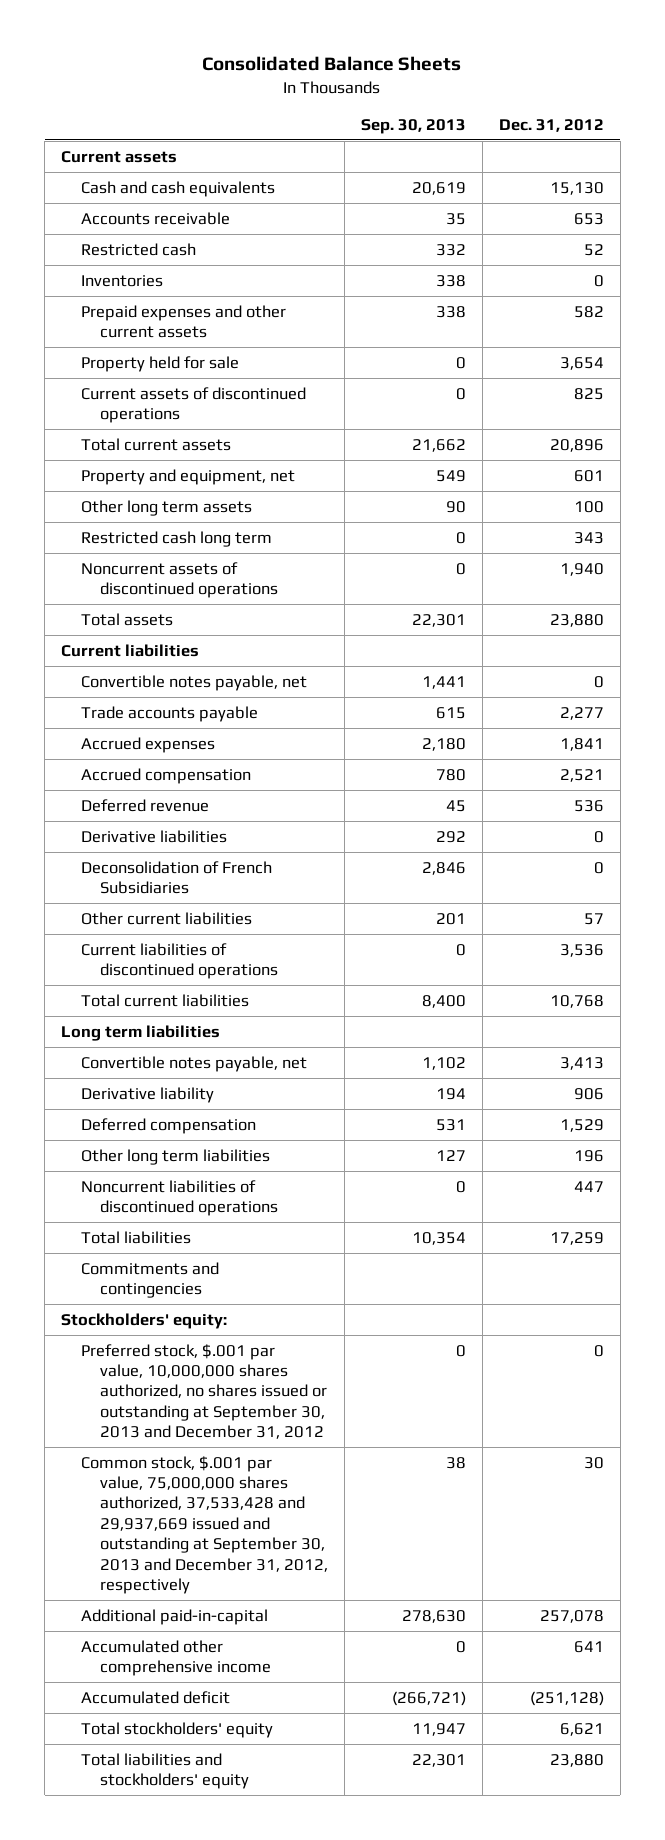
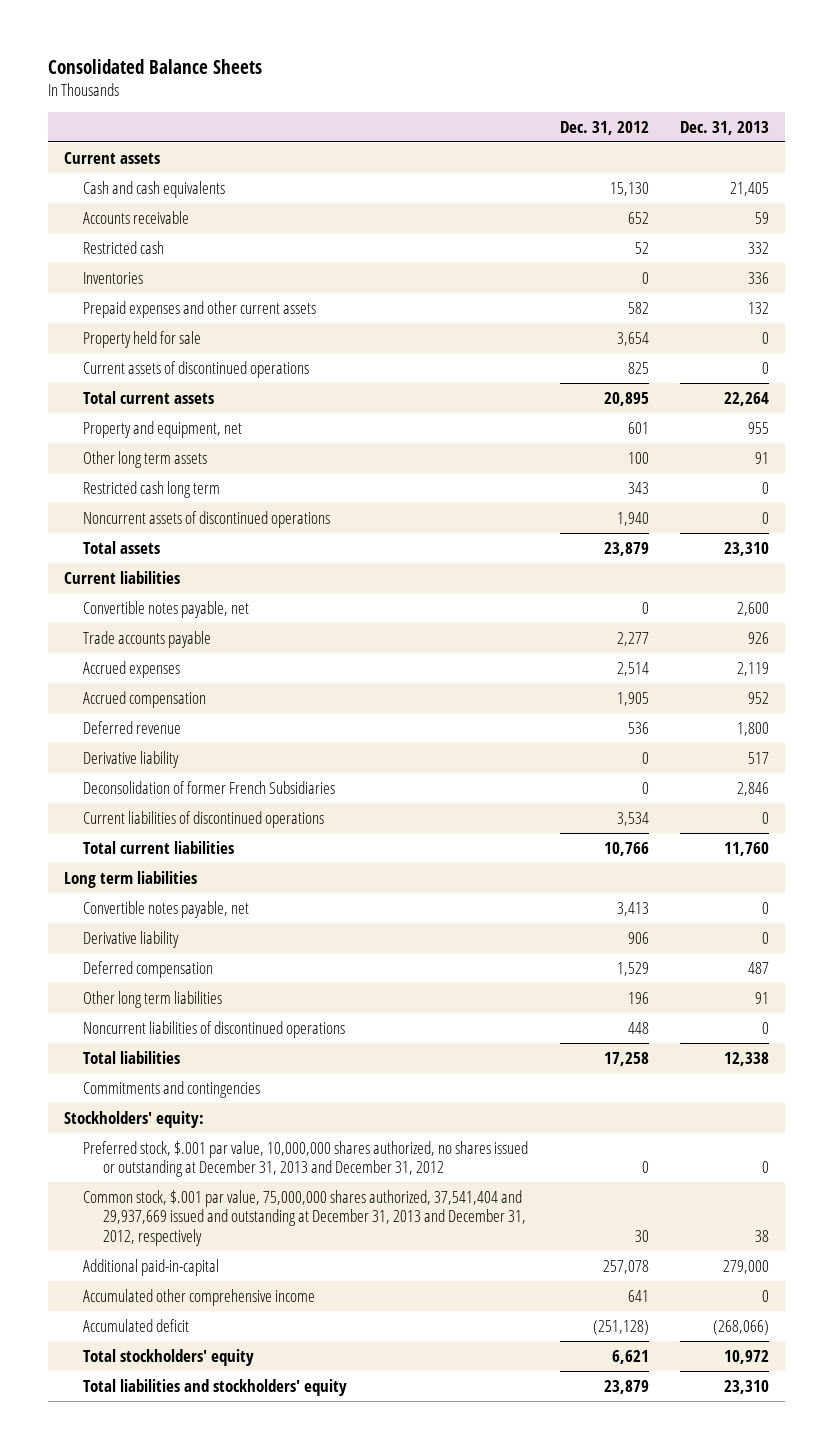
- | Sep. 30, 2013 | Dec. 31, 2012
+ | Dec. 31, 2012 | Dec. 31, 2013
- Accounts receivable | 35 | 653
+ Accounts receivable | 652 | 59
- Total current assets | 21,662 | 20,896
+ Total current assets | 20,895 | 22,264
- Total assets | 22,301 | 23,880
+ Total assets | 23,879 | 23,310
- Accrued expenses | 2,180 | 1,841
- Accrued compensation | 780 | 2,521
+ Accrued expenses | 2,514 | 2,119
+ Accrued compensation | 1,905 | 952
- Derivative liabilities | 292 | 0
- Deconsolidation of French Subsidiaries | 2,846 | 0
- Other current liabilities | 201 | 57
- Current liabilities of discontinued operations | 0 | 3,536
- Total current liabilities | 8,400 | 10,768
+ Derivative liability | 0 | 517
+ Deconsolidation of former French Subsidiaries | 0 | 2,846
+ Current liabilities of discontinued operations | 3,534 | 0
+ Total current liabilities | 10,766 | 11,760
- Noncurrent liabilities of discontinued operations | 0 | 447
- Total liabilities | 10,354 | 17,259
+ Noncurrent liabilities of discontinued operations | 448 | 0
+ Total liabilities | 17,258 | 12,338
- Preferred stock, $.001 par value, 10,000,000 shares authorized, no shares issued or outstanding at September 30, 2013 and December 31, 2012 | 0 | 0
- Common stock, $.001 par value, 75,000,000 shares authorized, 37,533,428 and 29,937,669 issued and outstanding at September 30, 2013 and December 31, 2012, respectively | 38 | 30
+ Preferred stock, $.001 par value, 10,000,000 shares authorized, no shares issued or outstanding at December 31, 2013 and December 31, 2012 | 0 | 0
+ Common stock, $.001 par value, 75,000,000 shares authorized, 37,541,404 and 29,937,669 issued and outstanding at December 31, 2013 and December 31, 2012, respectively | 30 | 38
- Total liabilities and stockholders' equity | 22,301 | 23,880
+ Total liabilities and stockholders' equity | 23,879 | 23,310

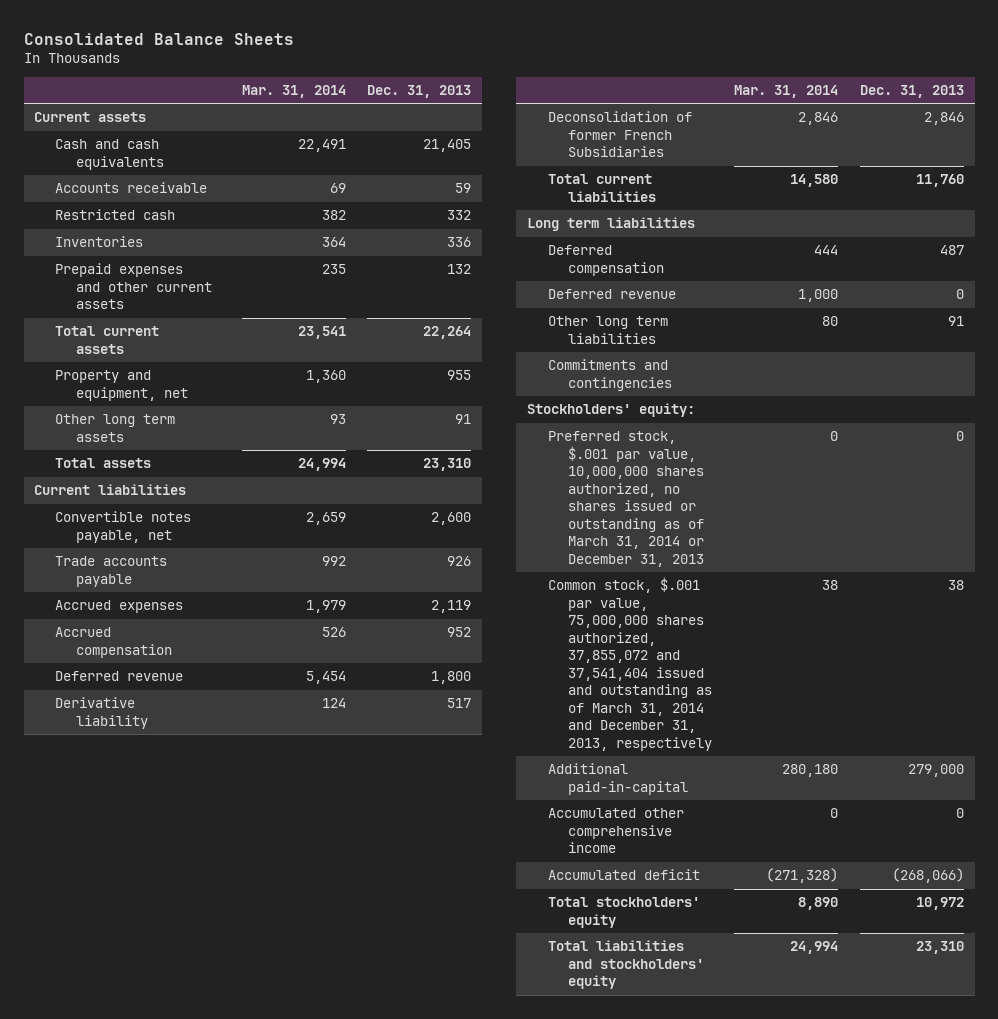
- | Dec. 31, 2012 | Dec. 31, 2013
+ | Mar. 31, 2014 | Dec. 31, 2013
- Property held for sale | 3,654 | 0
- Current assets of discontinued operations | 825 | 0
- Restricted cash long term | 343 | 0
- Noncurrent assets of discontinued operations | 1,940 | 0
- Current liabilities of discontinued operations | 3,534 | 0
- Convertible notes payable, net | 3,413 | 0
- Derivative liability | 906 | 0
+ Deferred revenue | 1,000 | 0
- Noncurrent liabilities of discontinued operations | 448 | 0
- Total liabilities | 17,258 | 12,338
- Preferred stock, $.001 par value, 10,000,000 shares authorized, no shares issued or outstanding at December 31, 2013 and December 31, 2012 | 0 | 0
- Common stock, $.001 par value, 75,000,000 shares authorized, 37,541,404 and 29,937,669 issued and outstanding at December 31, 2013 and December 31, 2012, respectively | 30 | 38
+ Preferred stock, $.001 par value, 10,000,000 shares authorized, no shares issued or outstanding as of March 31, 2014 or December 31, 2013 | 0 | 0
+ Common stock, $.001 par value, 75,000,000 shares authorized, 37,855,072 and 37,541,404 issued and outstanding as of March 31, 2014 and December 31, 2013, respectively | 38 | 38

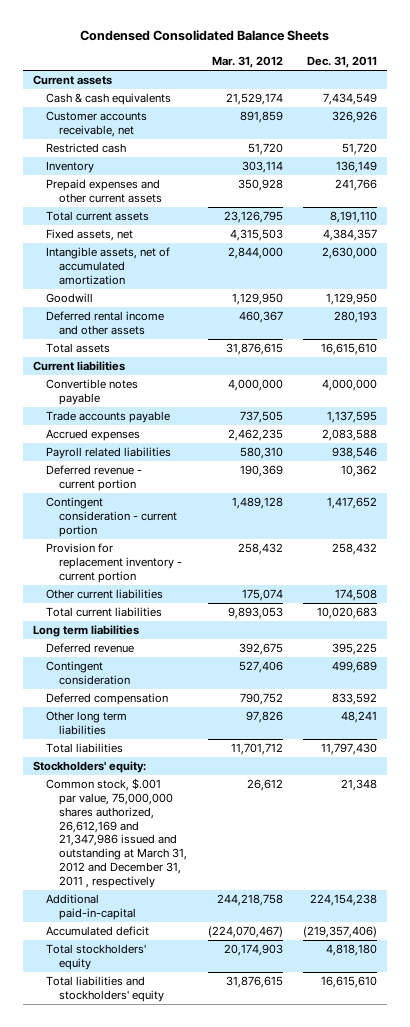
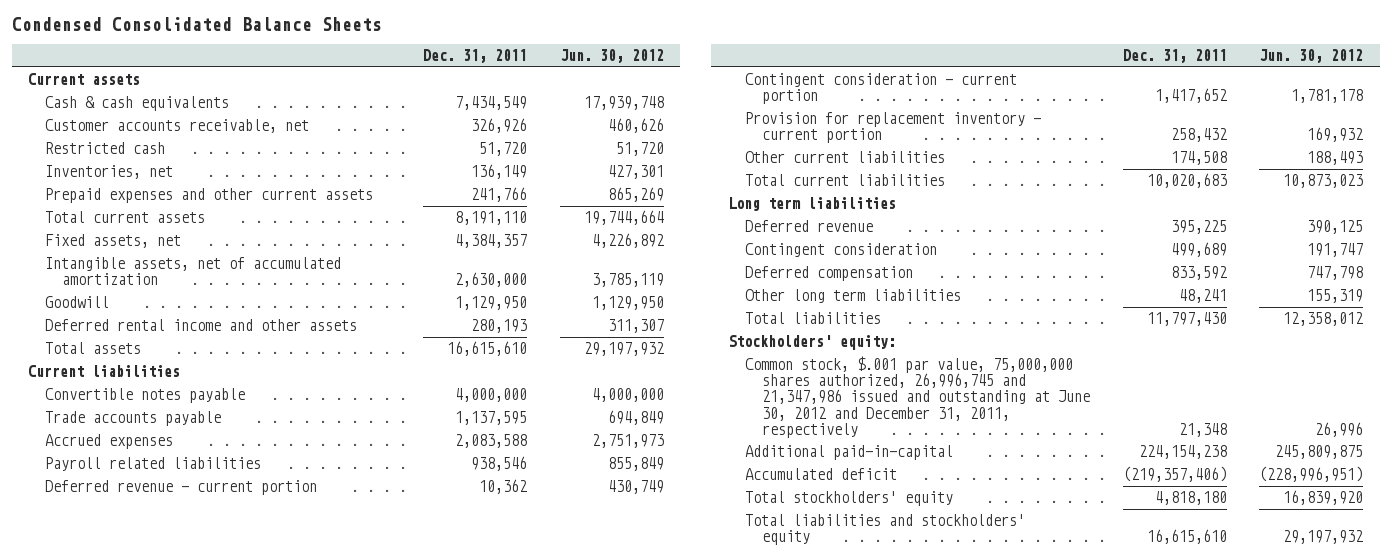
- | Mar. 31, 2012 | Dec. 31, 2011
+ | Dec. 31, 2011 | Jun. 30, 2012
- Inventory | 303,114 | 136,149
+ Inventories, net | 136,149 | 427,301
- Common stock, $.001 par value, 75,000,000 shares authorized, 26,612,169 and 21,347,986 issued and outstanding at March 31, 2012 and December 31, 2011 , respectively | 26,612 | 21,348
+ Common stock, $.001 par value, 75,000,000 shares authorized, 26,996,745 and 21,347,986 issued and outstanding at June 30, 2012 and December 31, 2011, respectively | 21,348 | 26,996

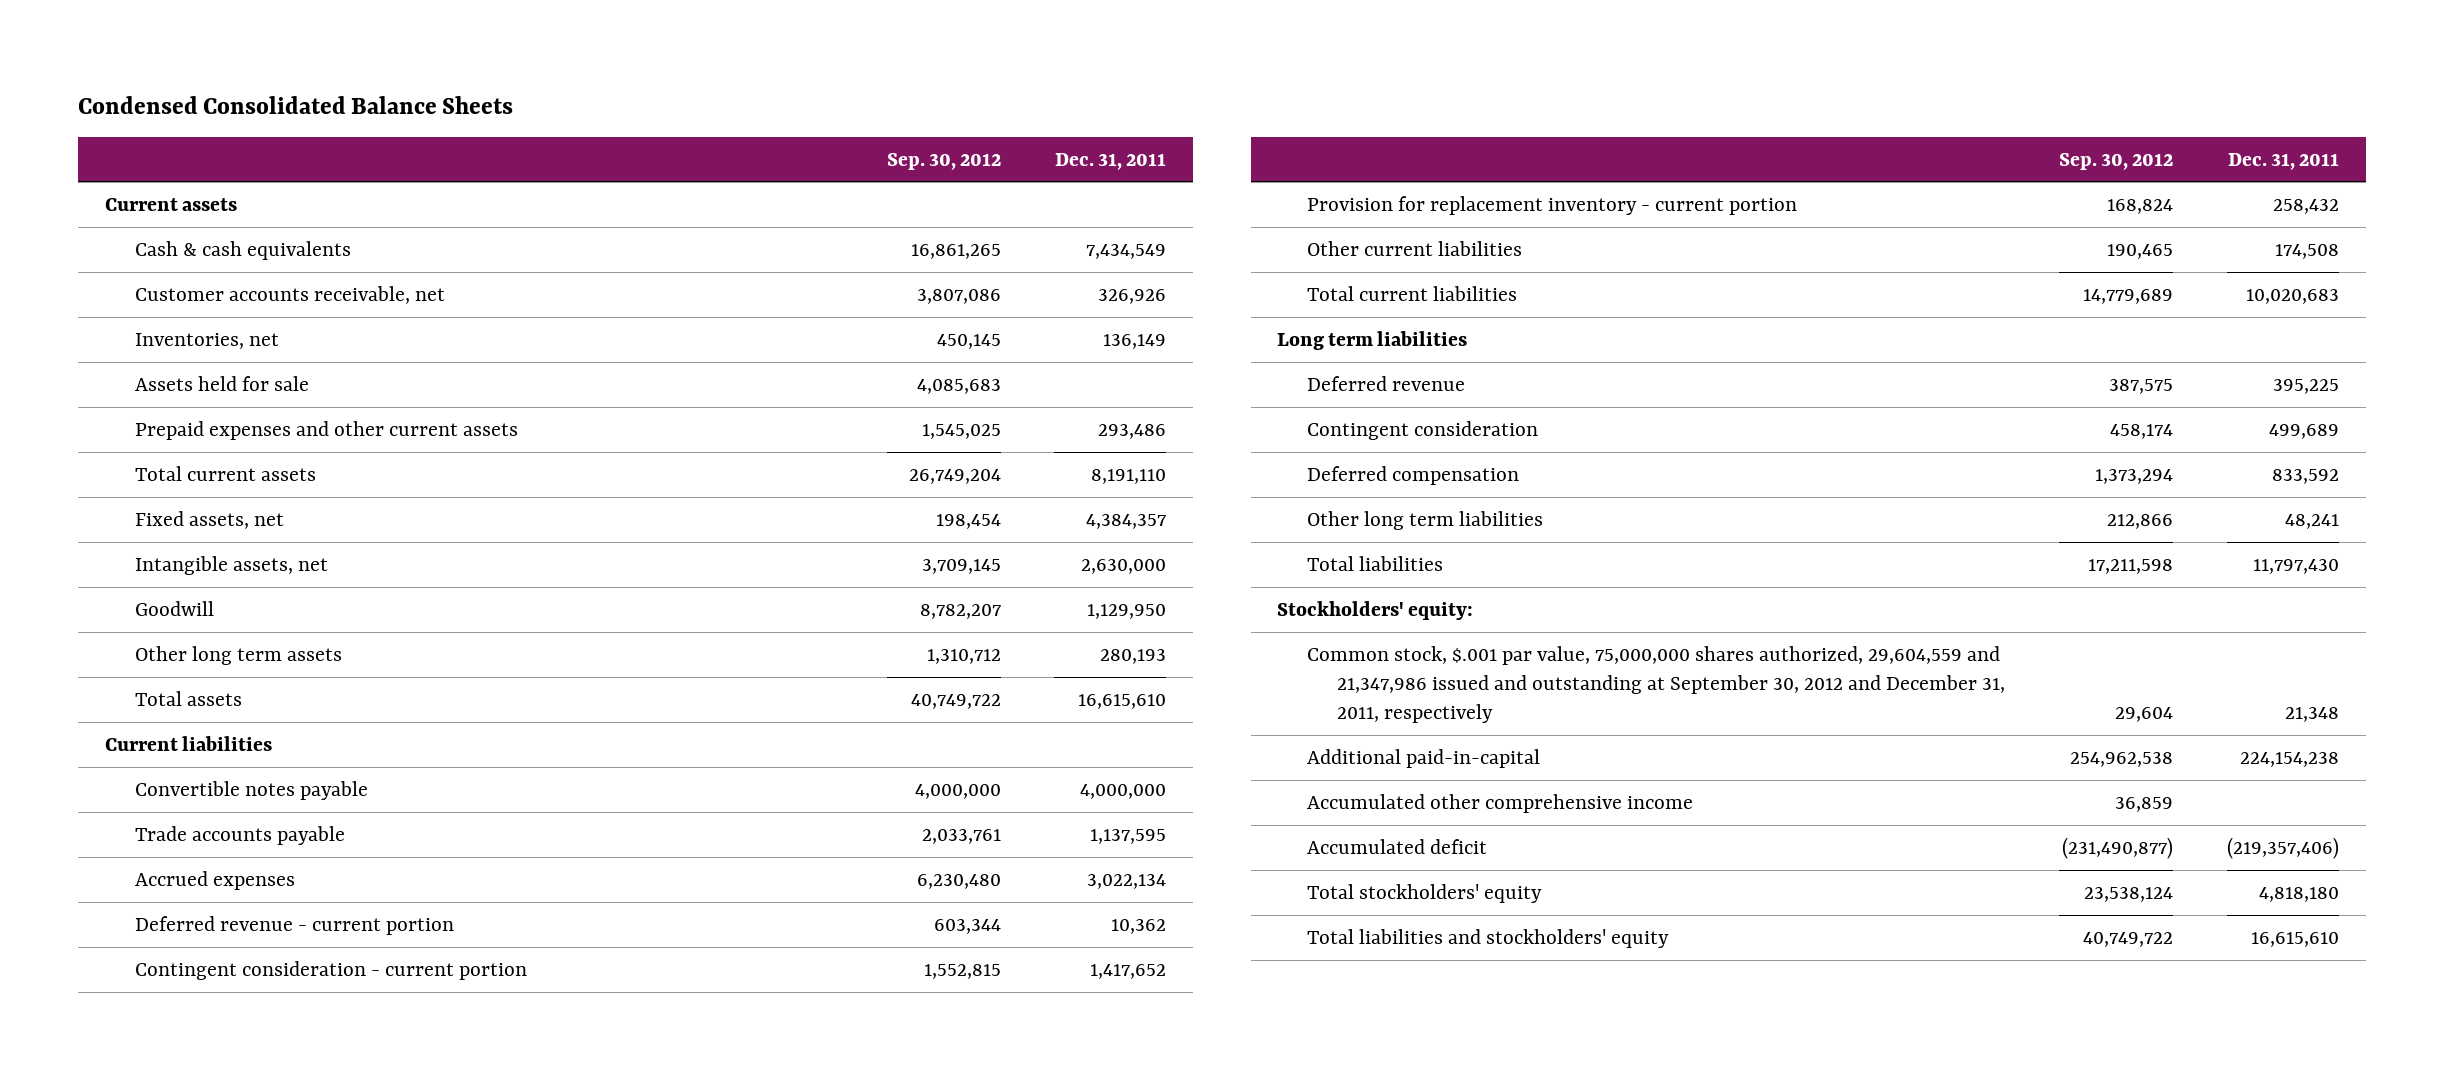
- | Dec. 31, 2011 | Jun. 30, 2012
+ | Sep. 30, 2012 | Dec. 31, 2011
- Restricted cash | 51,720 | 51,720
- Prepaid expenses and other current assets | 241,766 | 865,269
+ Assets held for sale | 4,085,683 |
+ Prepaid expenses and other current assets | 1,545,025 | 293,486
- Intangible assets, net of accumulated amortization | 2,630,000 | 3,785,119
+ Intangible assets, net | 3,709,145 | 2,630,000
- Deferred rental income and other assets | 280,193 | 311,307
+ Other long term assets | 1,310,712 | 280,193
- Accrued expenses | 2,083,588 | 2,751,973
- Payroll related liabilities | 938,546 | 855,849
+ Accrued expenses | 6,230,480 | 3,022,134
- Common stock, $.001 par value, 75,000,000 shares authorized, 26,996,745 and 21,347,986 issued and outstanding at June 30, 2012 and December 31, 2011, respectively | 21,348 | 26,996
+ Common stock, $.001 par value, 75,000,000 shares authorized, 29,604,559 and 21,347,986 issued and outstanding at September 30, 2012 and December 31, 2011, respectively | 29,604 | 21,348
+ Accumulated other comprehensive income | 36,859 |

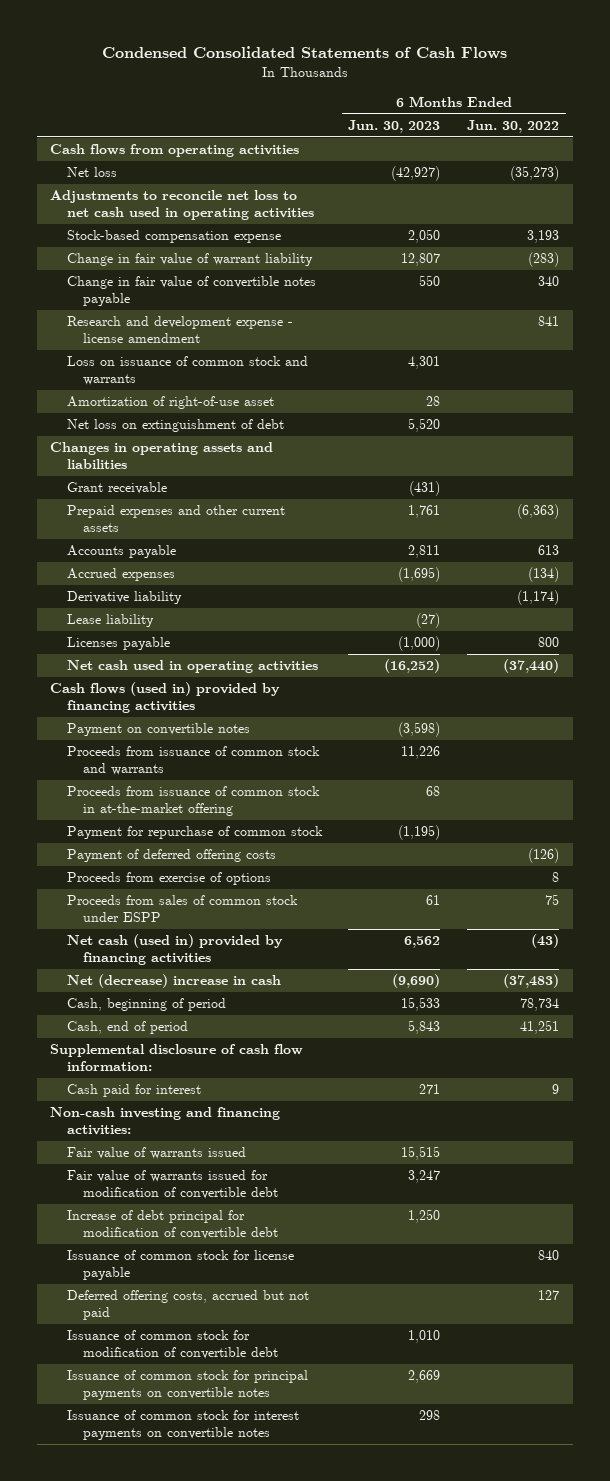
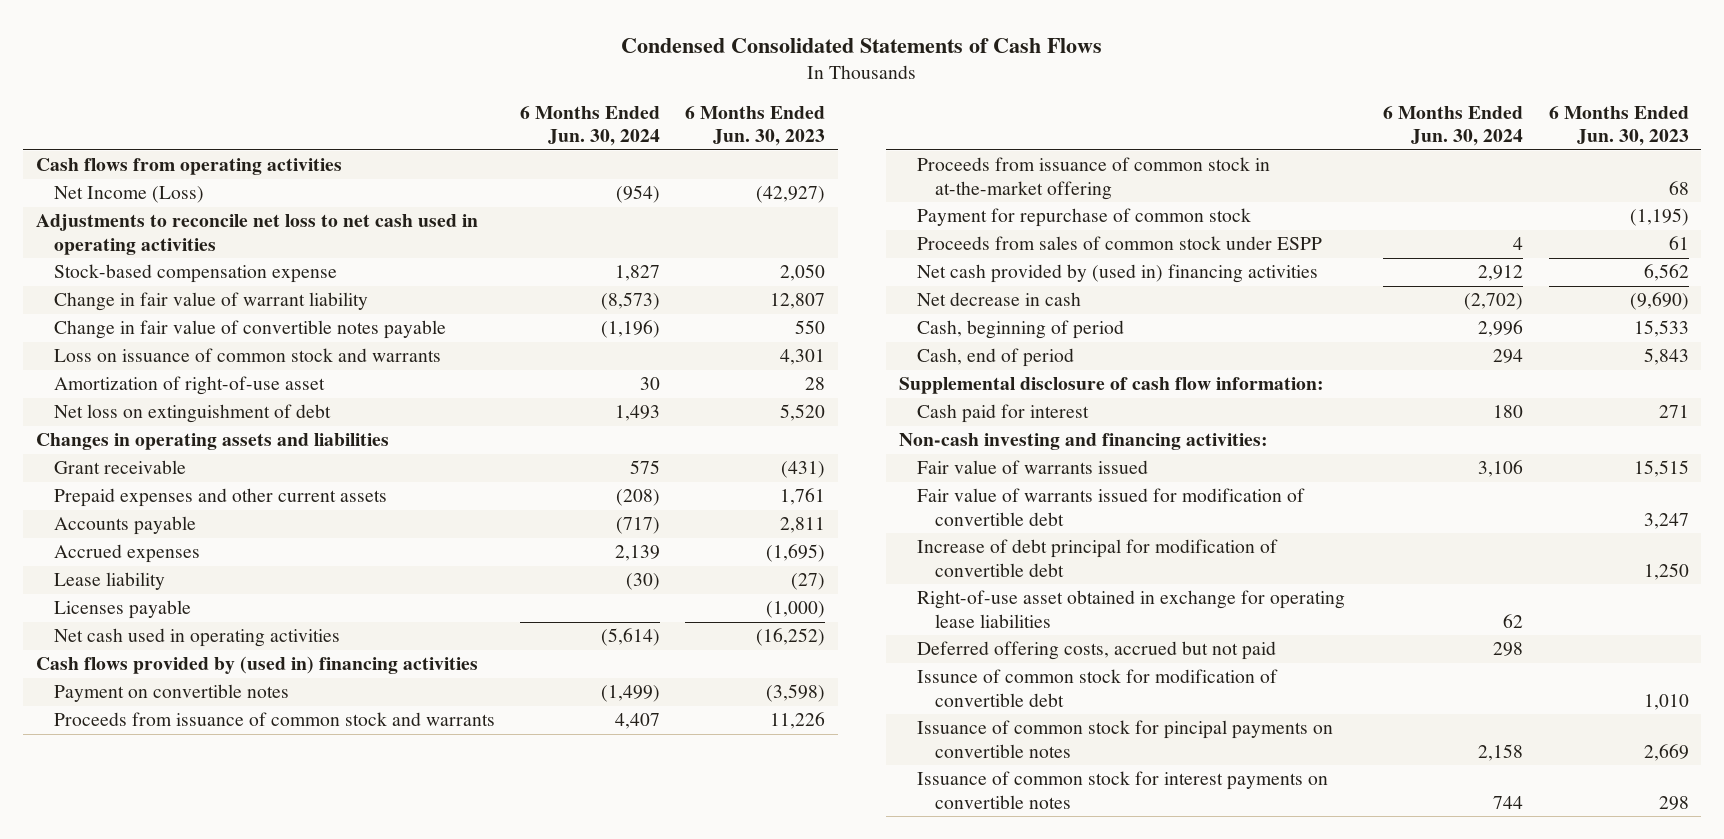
- | 6 Months Ended Jun. 30, 2023 | 6 Months Ended Jun. 30, 2022
+ | 6 Months Ended Jun. 30, 2024 | 6 Months Ended Jun. 30, 2023
- Net loss | (42,927) | (35,273)
+ Net Income (Loss) | (954) | (42,927)
- Research and development expense - license amendment | | 841
- Derivative liability | | (1,174)
- Cash flows (used in) provided by financing activities
+ Cash flows provided by (used in) financing activities
- Payment of deferred offering costs | | (126)
- Proceeds from exercise of options | | 8
- Net cash (used in) provided by financing activities | 6,562 | (43)
- Net (decrease) increase in cash | (9,690) | (37,483)
+ Net cash provided by (used in) financing activities | 2,912 | 6,562
+ Net decrease in cash | (2,702) | (9,690)
- Issuance of common stock for license payable | | 840
+ Right-of-use asset obtained in exchange for operating lease liabilities | 62 |
- Issuance of common stock for modification of convertible debt | 1,010 |
- Issuance of common stock for principal payments on convertible notes | 2,669 |
+ Issunce of common stock for modification of convertible debt | | 1,010
+ Issuance of common stock for pincipal payments on convertible notes | 2,158 | 2,669

